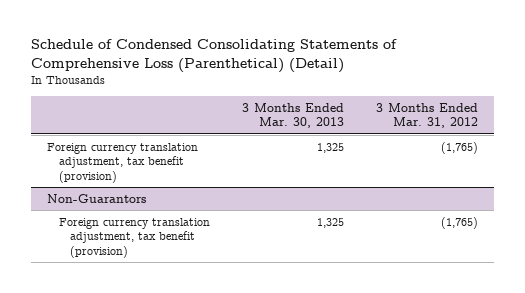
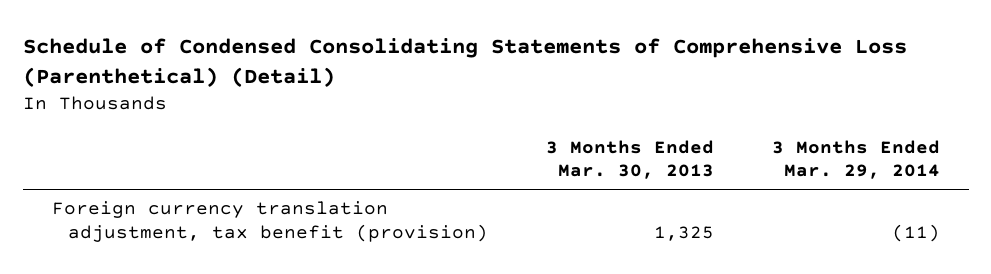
- | 3 Months Ended Mar. 30, 2013 | 3 Months Ended Mar. 31, 2012
+ | 3 Months Ended Mar. 30, 2013 | 3 Months Ended Mar. 29, 2014
- Non-Guarantors
- Foreign currency translation adjustment, tax benefit (provision) | 1,325 | (1,765)

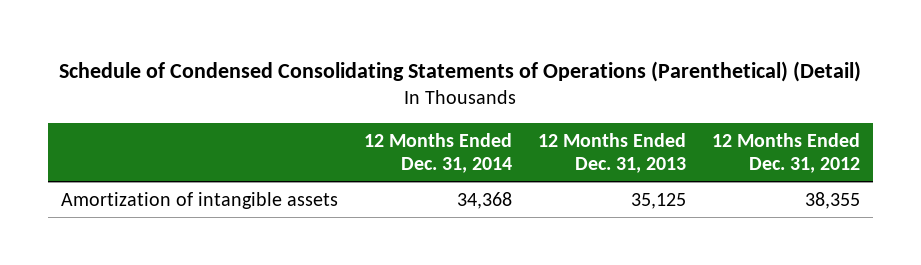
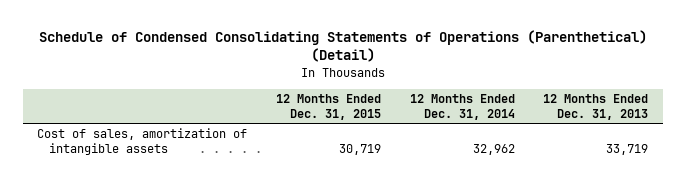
- | 12 Months Ended Dec. 31, 2014 | 12 Months Ended Dec. 31, 2013 | 12 Months Ended Dec. 31, 2012
+ | 12 Months Ended Dec. 31, 2015 | 12 Months Ended Dec. 31, 2014 | 12 Months Ended Dec. 31, 2013
- Amortization of intangible assets | 34,368 | 35,125 | 38,355
+ Cost of sales, amortization of intangible assets | 30,719 | 32,962 | 33,719

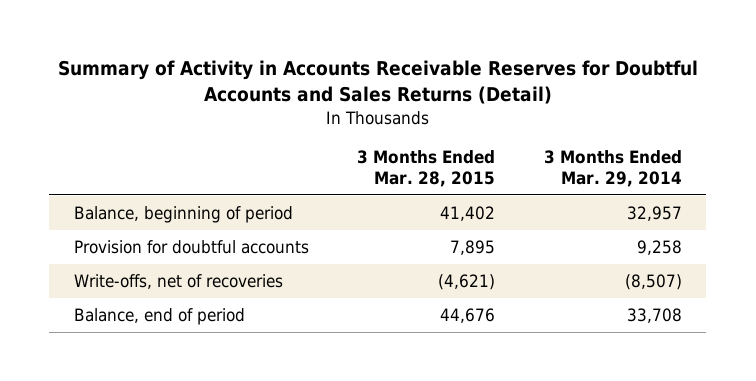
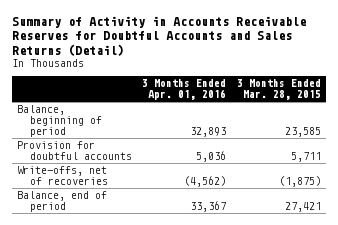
- | 3 Months Ended Mar. 28, 2015 | 3 Months Ended Mar. 29, 2014
+ | 3 Months Ended Apr. 01, 2016 | 3 Months Ended Mar. 28, 2015
- Balance, beginning of period | 41,402 | 32,957
- Provision for doubtful accounts | 7,895 | 9,258
- Write-offs, net of recoveries | (4,621) | (8,507)
- Balance, end of period | 44,676 | 33,708
+ Balance, beginning of period | 32,893 | 23,585
+ Provision for doubtful accounts | 5,036 | 5,711
+ Write-offs, net of recoveries | (4,562) | (1,875)
+ Balance, end of period | 33,367 | 27,421

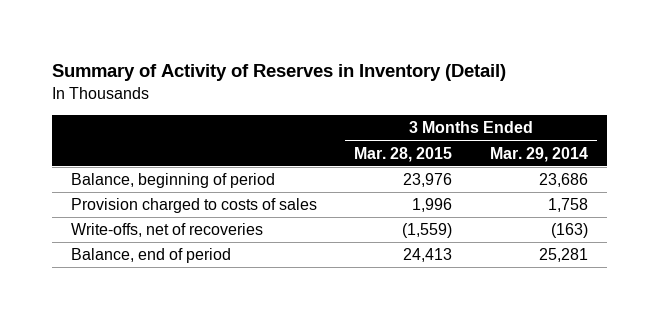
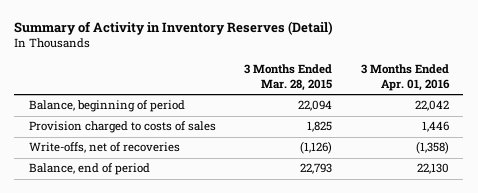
- Summary of Activity of Reserves in Inventory (Detail)
+ Summary of Activity in Inventory Reserves (Detail)
- | 3 Months Ended Mar. 28, 2015 | 3 Months Ended Mar. 29, 2014
+ | 3 Months Ended Mar. 28, 2015 | 3 Months Ended Apr. 01, 2016
- Balance, beginning of period | 23,976 | 23,686
- Provision charged to costs of sales | 1,996 | 1,758
- Write-offs, net of recoveries | (1,559) | (163)
- Balance, end of period | 24,413 | 25,281
+ Balance, beginning of period | 22,094 | 22,042
+ Provision charged to costs of sales | 1,825 | 1,446
+ Write-offs, net of recoveries | (1,126) | (1,358)
+ Balance, end of period | 22,793 | 22,130

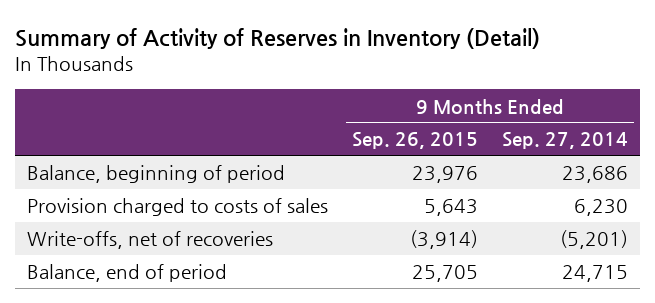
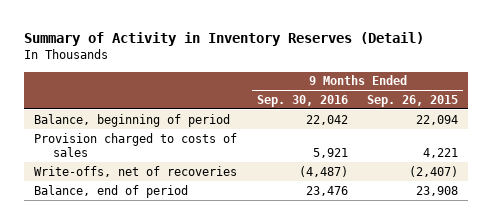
- Summary of Activity of Reserves in Inventory (Detail)
+ Summary of Activity in Inventory Reserves (Detail)
- | 9 Months Ended Sep. 26, 2015 | 9 Months Ended Sep. 27, 2014
+ | 9 Months Ended Sep. 30, 2016 | 9 Months Ended Sep. 26, 2015
- Balance, beginning of period | 23,976 | 23,686
- Provision charged to costs of sales | 5,643 | 6,230
- Write-offs, net of recoveries | (3,914) | (5,201)
- Balance, end of period | 25,705 | 24,715
+ Balance, beginning of period | 22,042 | 22,094
+ Provision charged to costs of sales | 5,921 | 4,221
+ Write-offs, net of recoveries | (4,487) | (2,407)
+ Balance, end of period | 23,476 | 23,908

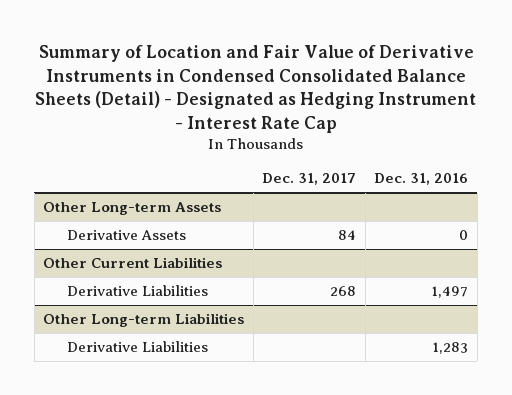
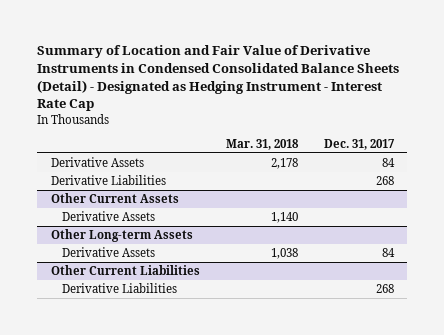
- | Dec. 31, 2017 | Dec. 31, 2016
+ | Mar. 31, 2018 | Dec. 31, 2017
+ Derivative Assets | 2,178 | 84
+ Derivative Liabilities | | 268
+ Other Current Assets
+ Derivative Assets | 1,140 |
- Other Long-term Liabilities
- Derivative Liabilities | | 1,283

